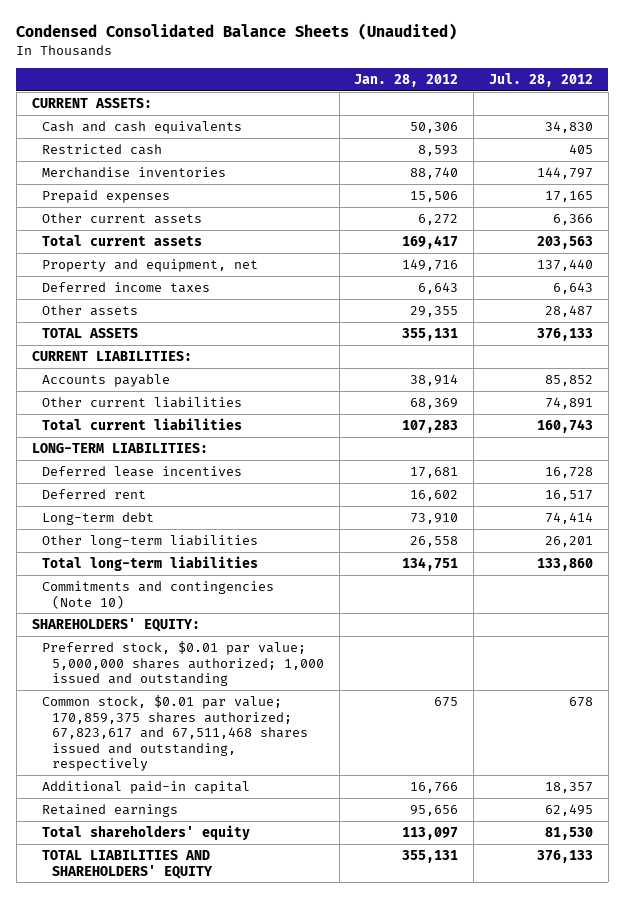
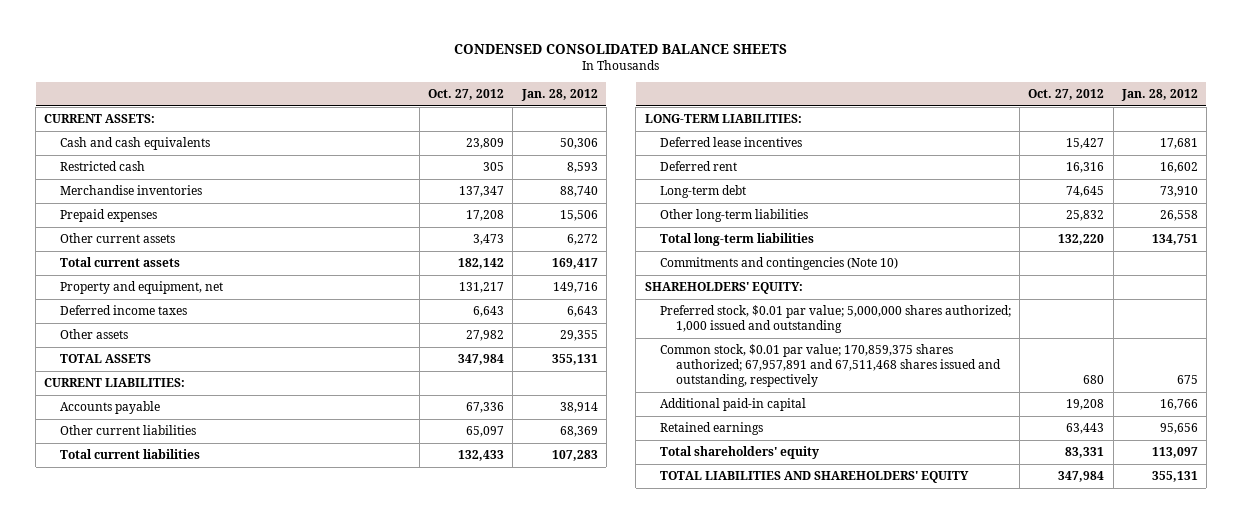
- Condensed Consolidated Balance Sheets (Unaudited)
+ CONDENSED CONSOLIDATED BALANCE SHEETS
- | Jan. 28, 2012 | Jul. 28, 2012
+ | Oct. 27, 2012 | Jan. 28, 2012
- Common stock, $0.01 par value; 170,859,375 shares authorized; 67,823,617 and 67,511,468 shares issued and outstanding, respectively | 675 | 678
+ Common stock, $0.01 par value; 170,859,375 shares authorized; 67,957,891 and 67,511,468 shares issued and outstanding, respectively | 680 | 675

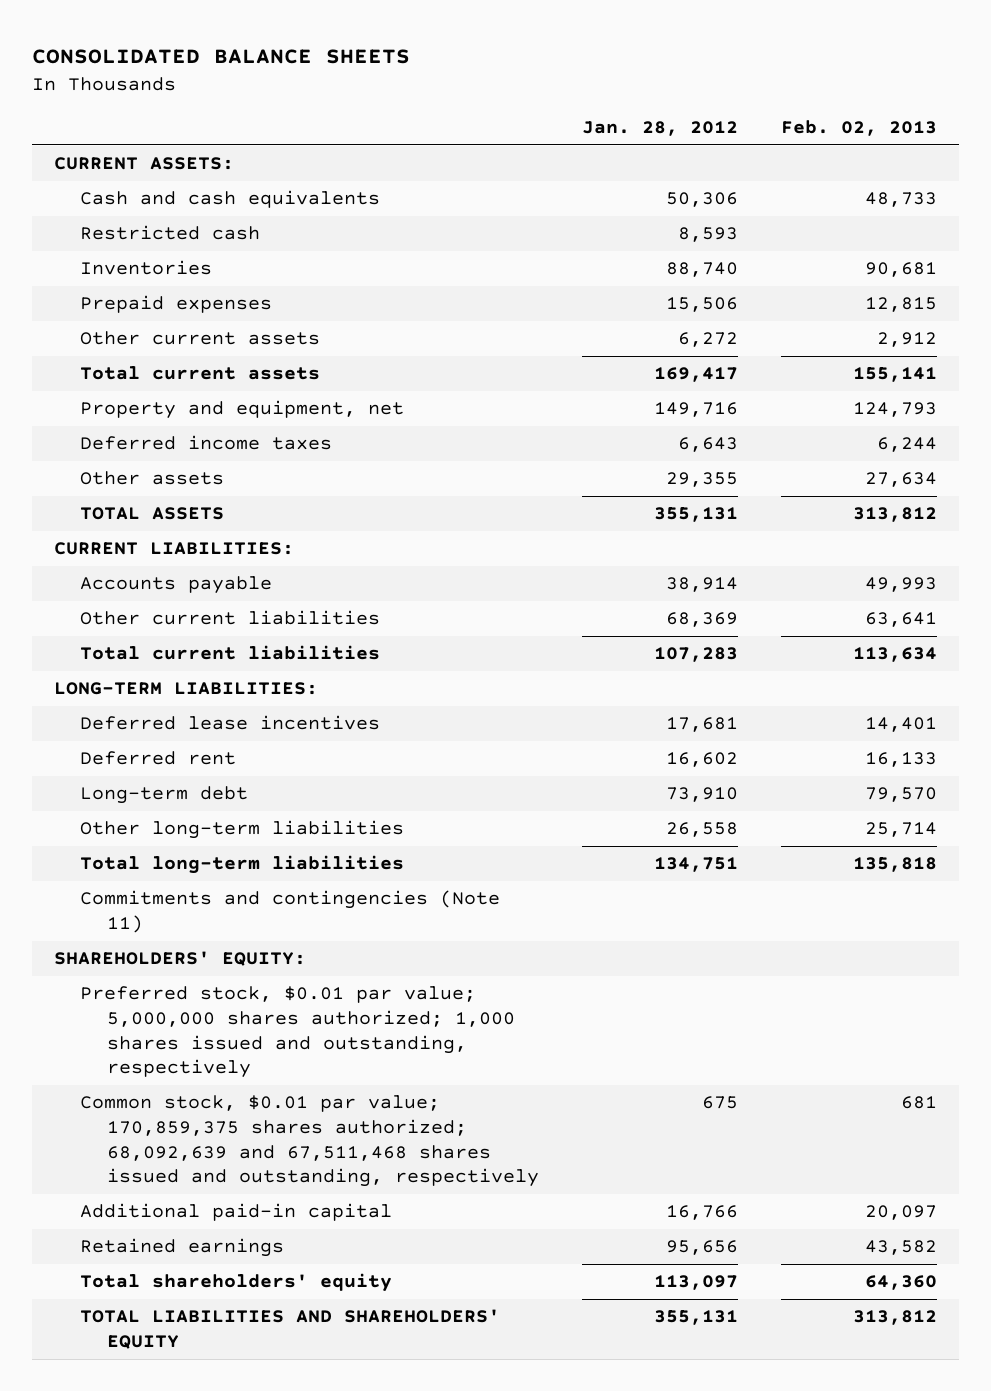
- CONDENSED CONSOLIDATED BALANCE SHEETS
+ CONSOLIDATED BALANCE SHEETS
- | Oct. 27, 2012 | Jan. 28, 2012
+ | Jan. 28, 2012 | Feb. 02, 2013
- Merchandise inventories | 137,347 | 88,740
+ Inventories | 88,740 | 90,681
- Commitments and contingencies (Note 10)
+ Commitments and contingencies (Note 11)
- Preferred stock, $0.01 par value; 5,000,000 shares authorized; 1,000 issued and outstanding
- Common stock, $0.01 par value; 170,859,375 shares authorized; 67,957,891 and 67,511,468 shares issued and outstanding, respectively | 680 | 675
+ Preferred stock, $0.01 par value; 5,000,000 shares authorized; 1,000 shares issued and outstanding, respectively
+ Common stock, $0.01 par value; 170,859,375 shares authorized; 68,092,639 and 67,511,468 shares issued and outstanding, respectively | 675 | 681

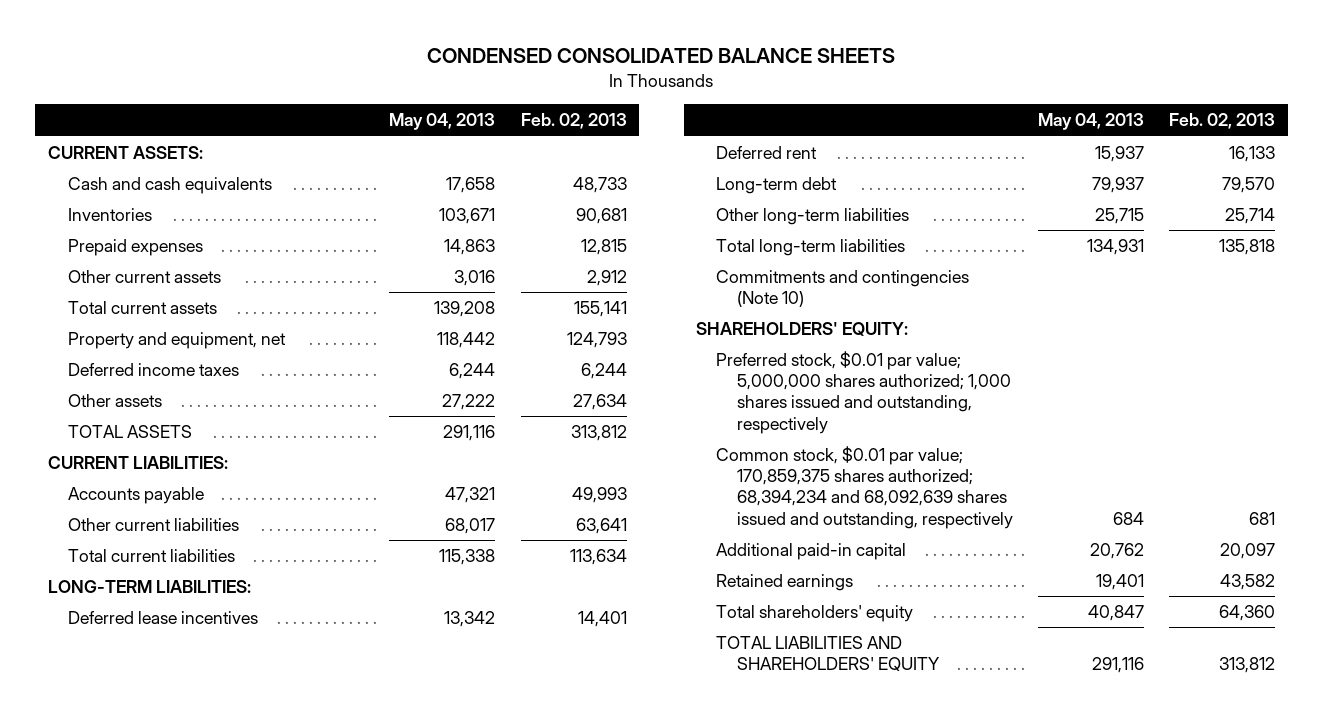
- CONSOLIDATED BALANCE SHEETS
+ CONDENSED CONSOLIDATED BALANCE SHEETS
- | Jan. 28, 2012 | Feb. 02, 2013
+ | May 04, 2013 | Feb. 02, 2013
- Restricted cash | 8,593 |
- Commitments and contingencies (Note 11)
+ Commitments and contingencies (Note 10)
- Common stock, $0.01 par value; 170,859,375 shares authorized; 68,092,639 and 67,511,468 shares issued and outstanding, respectively | 675 | 681
+ Common stock, $0.01 par value; 170,859,375 shares authorized; 68,394,234 and 68,092,639 shares issued and outstanding, respectively | 684 | 681

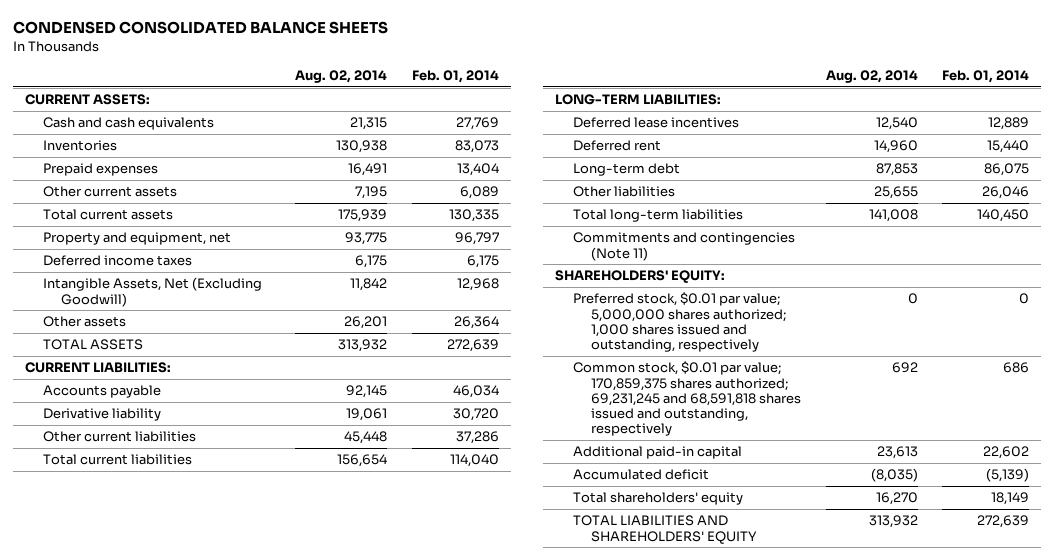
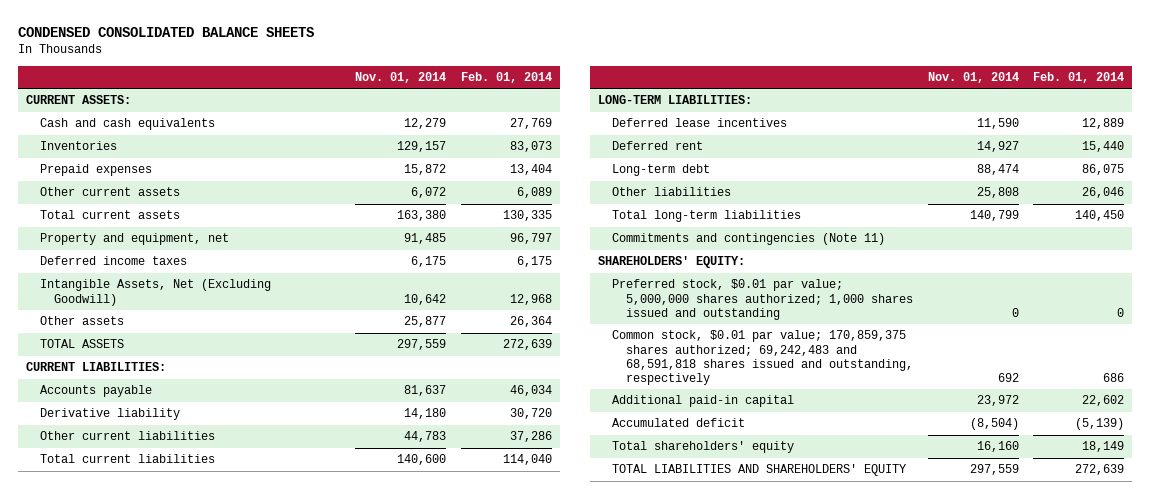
- | Aug. 02, 2014 | Feb. 01, 2014
+ | Nov. 01, 2014 | Feb. 01, 2014
- Preferred stock, $0.01 par value; 5,000,000 shares authorized; 1,000 shares issued and outstanding, respectively | 0 | 0
- Common stock, $0.01 par value; 170,859,375 shares authorized; 69,231,245 and 68,591,818 shares issued and outstanding, respectively | 692 | 686
+ Preferred stock, $0.01 par value; 5,000,000 shares authorized; 1,000 shares issued and outstanding | 0 | 0
+ Common stock, $0.01 par value; 170,859,375 shares authorized; 69,242,483 and 68,591,818 shares issued and outstanding, respectively | 692 | 686

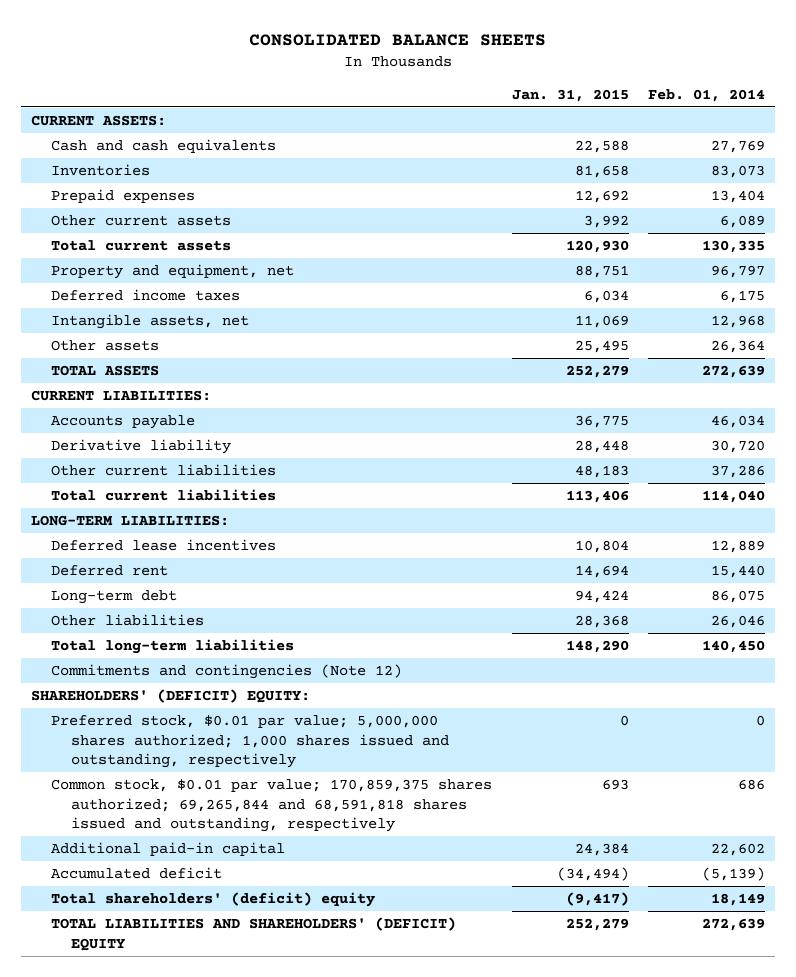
- CONDENSED CONSOLIDATED BALANCE SHEETS
+ CONSOLIDATED BALANCE SHEETS
- | Nov. 01, 2014 | Feb. 01, 2014
+ | Jan. 31, 2015 | Feb. 01, 2014
- Intangible Assets, Net (Excluding Goodwill) | 10,642 | 12,968
+ Intangible assets, net | 11,069 | 12,968
- Commitments and contingencies (Note 11)
- SHAREHOLDERS' EQUITY:
- Preferred stock, $0.01 par value; 5,000,000 shares authorized; 1,000 shares issued and outstanding | 0 | 0
- Common stock, $0.01 par value; 170,859,375 shares authorized; 69,242,483 and 68,591,818 shares issued and outstanding, respectively | 692 | 686
+ Commitments and contingencies (Note 12)
+ SHAREHOLDERS' (DEFICIT) EQUITY:
+ Preferred stock, $0.01 par value; 5,000,000 shares authorized; 1,000 shares issued and outstanding, respectively | 0 | 0
+ Common stock, $0.01 par value; 170,859,375 shares authorized; 69,265,844 and 68,591,818 shares issued and outstanding, respectively | 693 | 686
- Total shareholders' equity | 16,160 | 18,149
- TOTAL LIABILITIES AND SHAREHOLDERS' EQUITY | 297,559 | 272,639
+ Total shareholders' (deficit) equity | (9,417) | 18,149
+ TOTAL LIABILITIES AND SHAREHOLDERS' (DEFICIT) EQUITY | 252,279 | 272,639

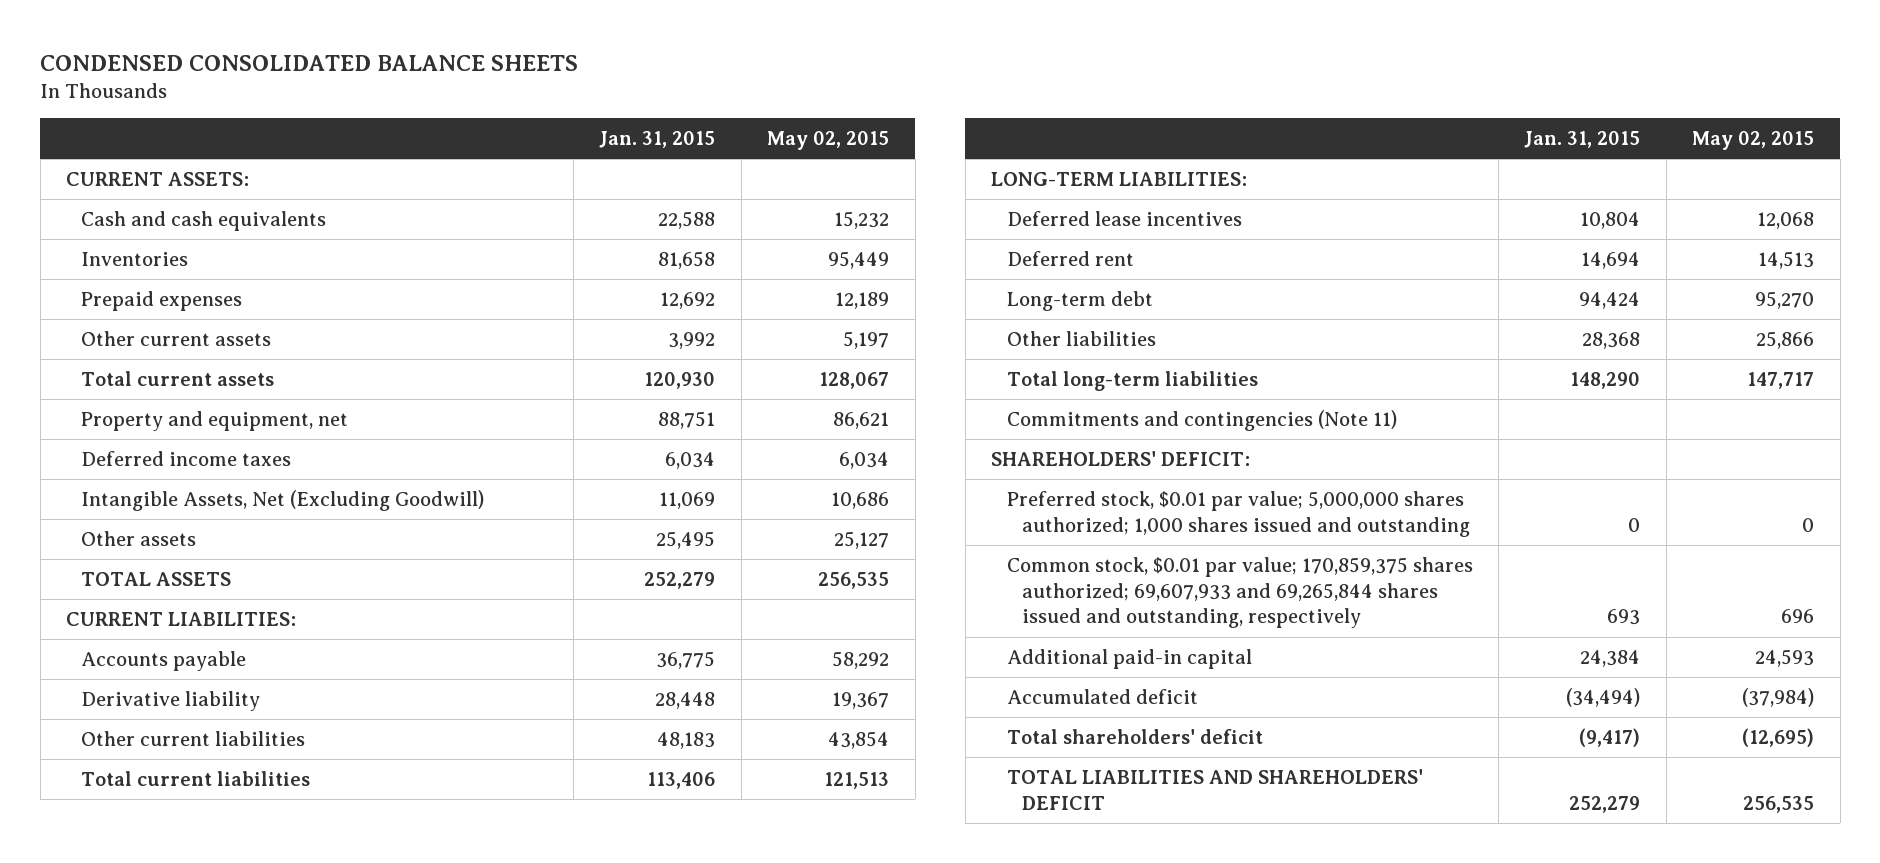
- CONSOLIDATED BALANCE SHEETS
+ CONDENSED CONSOLIDATED BALANCE SHEETS
- | Jan. 31, 2015 | Feb. 01, 2014
+ | Jan. 31, 2015 | May 02, 2015
- Intangible assets, net | 11,069 | 12,968
+ Intangible Assets, Net (Excluding Goodwill) | 11,069 | 10,686
- Commitments and contingencies (Note 12)
- SHAREHOLDERS' (DEFICIT) EQUITY:
- Preferred stock, $0.01 par value; 5,000,000 shares authorized; 1,000 shares issued and outstanding, respectively | 0 | 0
- Common stock, $0.01 par value; 170,859,375 shares authorized; 69,265,844 and 68,591,818 shares issued and outstanding, respectively | 693 | 686
+ Commitments and contingencies (Note 11)
+ SHAREHOLDERS' DEFICIT:
+ Preferred stock, $0.01 par value; 5,000,000 shares authorized; 1,000 shares issued and outstanding | 0 | 0
+ Common stock, $0.01 par value; 170,859,375 shares authorized; 69,607,933 and 69,265,844 shares issued and outstanding, respectively | 693 | 696
- Total shareholders' (deficit) equity | (9,417) | 18,149
- TOTAL LIABILITIES AND SHAREHOLDERS' (DEFICIT) EQUITY | 252,279 | 272,639
+ Total shareholders' deficit | (9,417) | (12,695)
+ TOTAL LIABILITIES AND SHAREHOLDERS' DEFICIT | 252,279 | 256,535

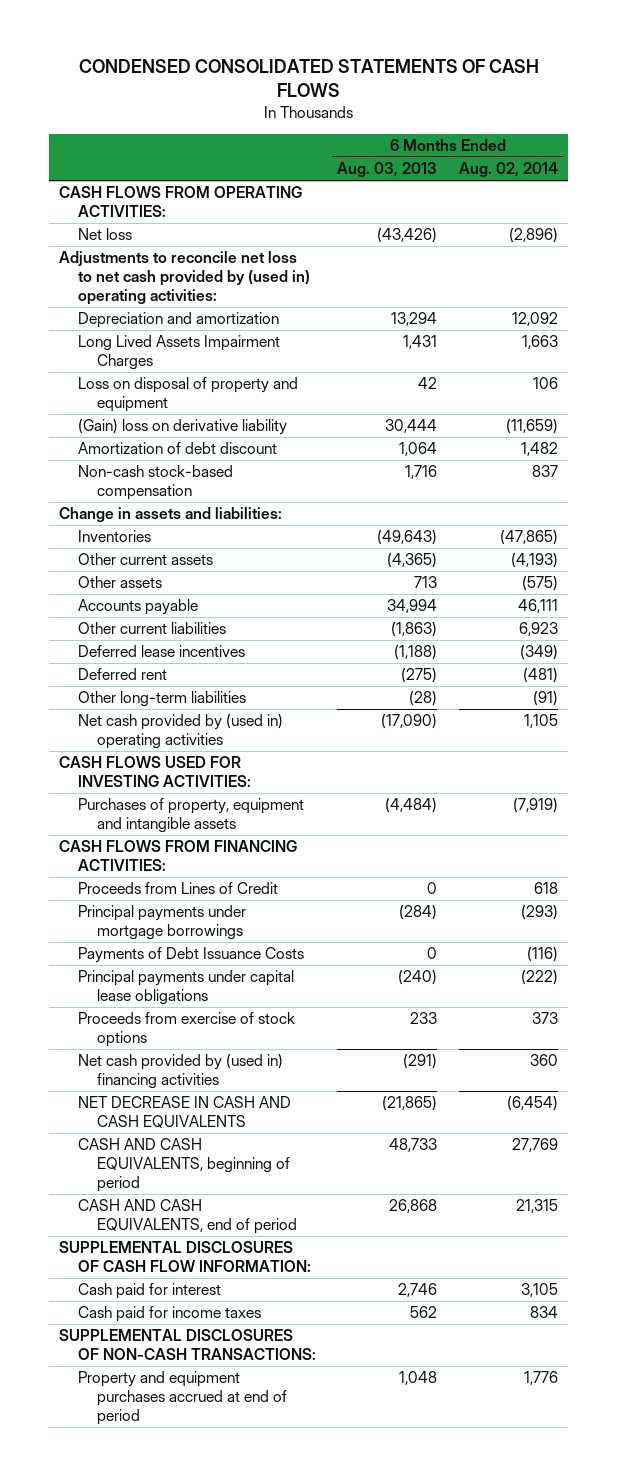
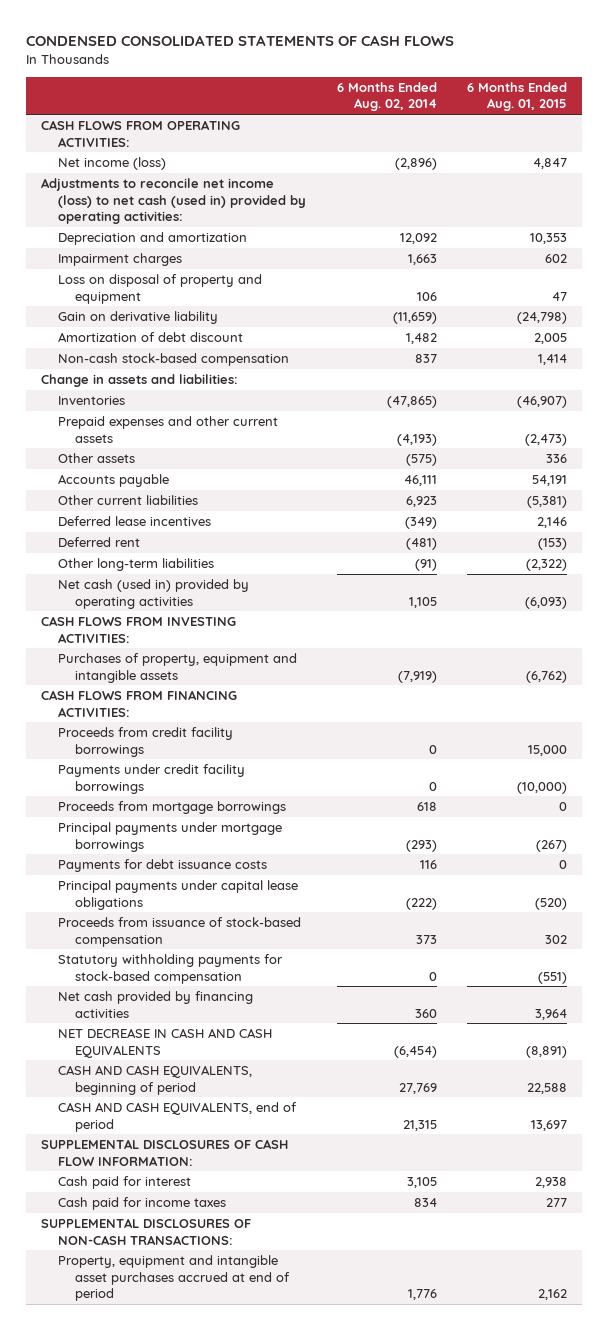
- | 6 Months Ended Aug. 03, 2013 | 6 Months Ended Aug. 02, 2014
+ | 6 Months Ended Aug. 02, 2014 | 6 Months Ended Aug. 01, 2015
- Net loss | (43,426) | (2,896)
- Adjustments to reconcile net loss to net cash provided by (used in) operating activities:
+ Net income (loss) | (2,896) | 4,847
+ Adjustments to reconcile net income (loss) to net cash (used in) provided by operating activities:
- Long Lived Assets Impairment Charges | 1,431 | 1,663
+ Impairment charges | 1,663 | 602
- (Gain) loss on derivative liability | 30,444 | (11,659)
+ Gain on derivative liability | (11,659) | (24,798)
- Other current assets | (4,365) | (4,193)
+ Prepaid expenses and other current assets | (4,193) | (2,473)
- Net cash provided by (used in) operating activities | (17,090) | 1,105
- CASH FLOWS USED FOR INVESTING ACTIVITIES:
+ Net cash (used in) provided by operating activities | 1,105 | (6,093)
+ CASH FLOWS FROM INVESTING ACTIVITIES:
- Proceeds from Lines of Credit | 0 | 618
+ Proceeds from credit facility borrowings | 0 | 15,000
+ Payments under credit facility borrowings | 0 | (10,000)
+ Proceeds from mortgage borrowings | 618 | 0
- Payments of Debt Issuance Costs | 0 | (116)
+ Payments for debt issuance costs | 116 | 0
- Proceeds from exercise of stock options | 233 | 373
- Net cash provided by (used in) financing activities | (291) | 360
+ Proceeds from issuance of stock-based compensation | 373 | 302
+ Statutory withholding payments for stock-based compensation | 0 | (551)
+ Net cash provided by financing activities | 360 | 3,964
- Property and equipment purchases accrued at end of period | 1,048 | 1,776
+ Property, equipment and intangible asset purchases accrued at end of period | 1,776 | 2,162

